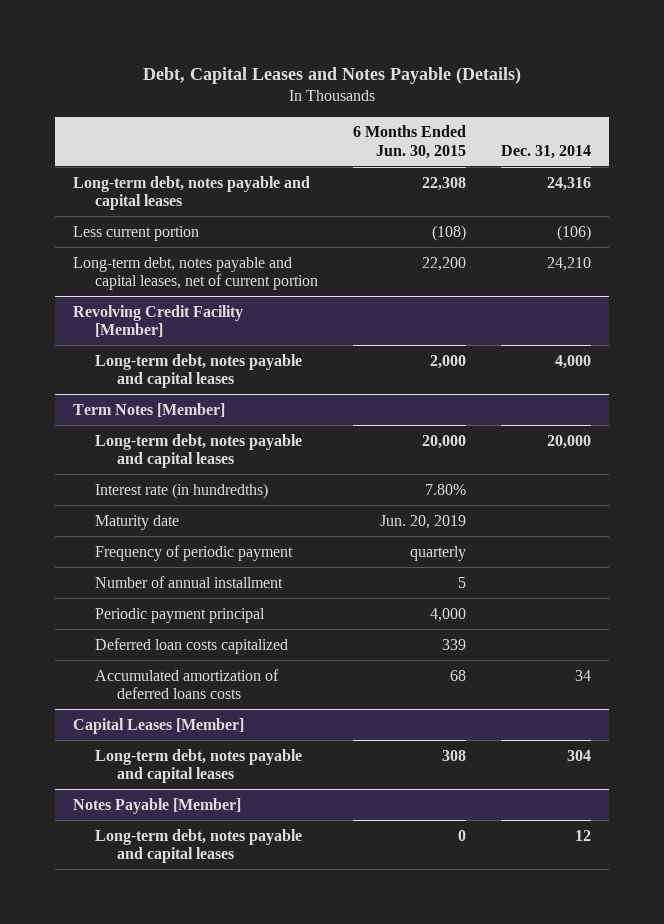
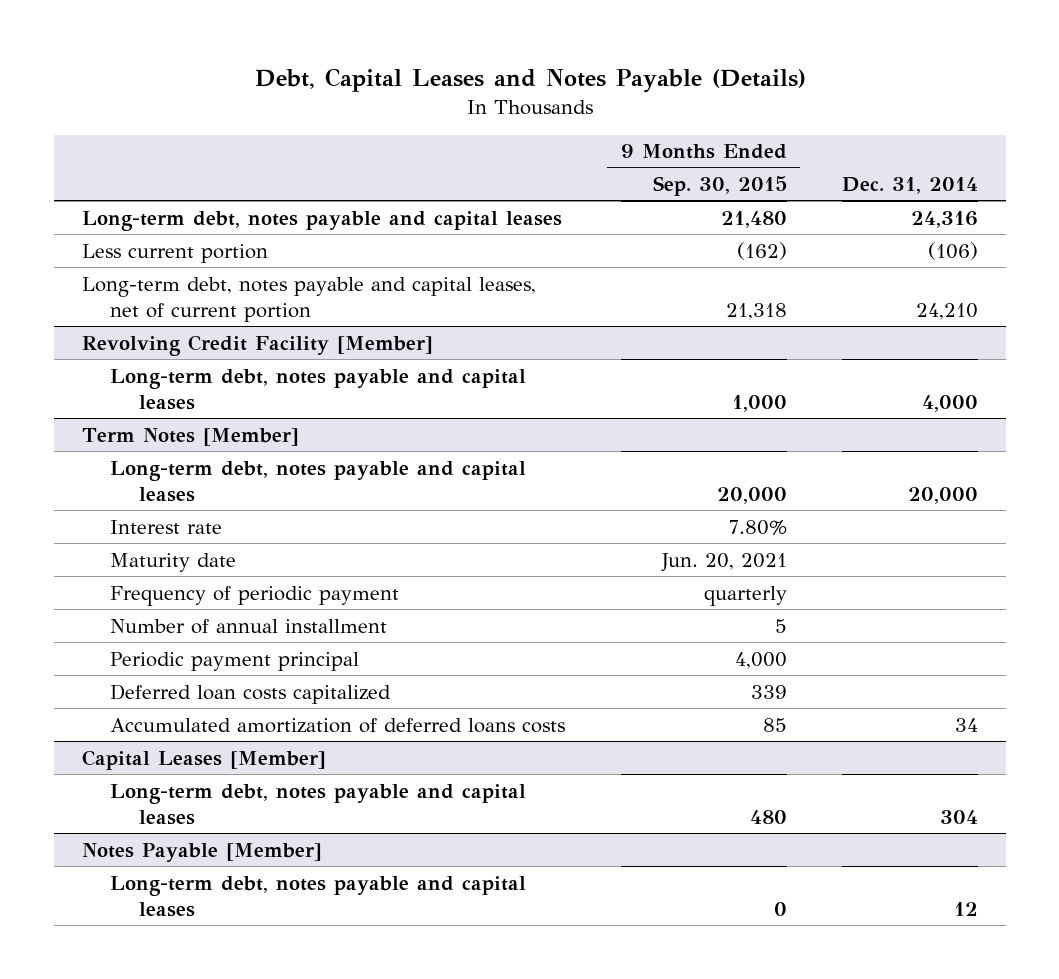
- | 6 Months Ended Jun. 30, 2015 | Dec. 31, 2014
+ | 9 Months Ended Sep. 30, 2015 | Dec. 31, 2014
@ Term Notes [Member]
- Interest rate (in hundredths) | 7.80% |
+ Interest rate | 7.80% |

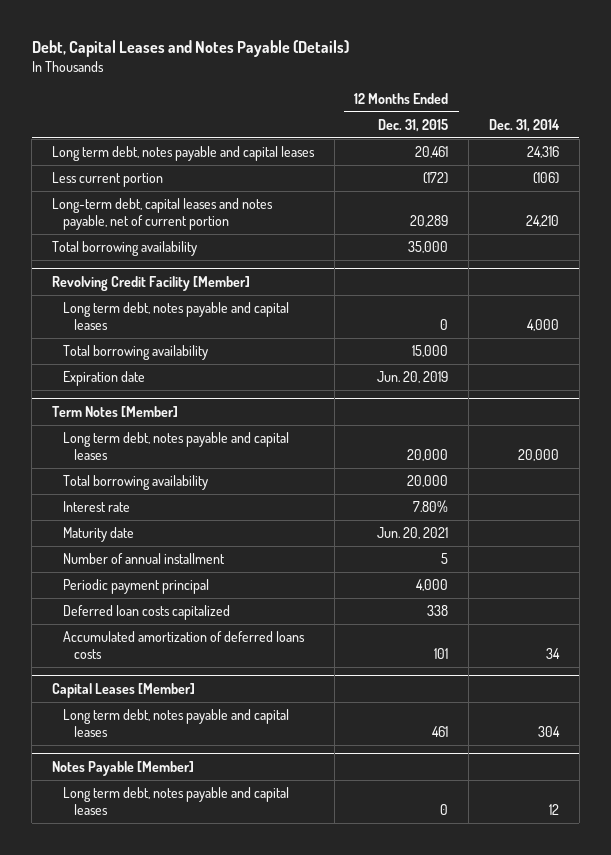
- | 9 Months Ended Sep. 30, 2015 | Dec. 31, 2014
+ | 12 Months Ended Dec. 31, 2015 | Dec. 31, 2014
- Long-term debt, notes payable and capital leases | 21,480 | 24,316
+ Long term debt, notes payable and capital leases | 20,461 | 24,316
- Long-term debt, notes payable and capital leases, net of current portion | 21,318 | 24,210
+ Long-term debt, capital leases and notes payable, net of current portion | 20,289 | 24,210
+ Total borrowing availability | 35,000 |
@ Revolving Credit Facility [Member]
- Long-term debt, notes payable and capital leases | 1,000 | 4,000
+ Long term debt, notes payable and capital leases | 0 | 4,000
+ Total borrowing availability | 15,000 |
+ Expiration date | Jun. 20, 2019 |
@ Term Notes [Member]
- Long-term debt, notes payable and capital leases | 20,000 | 20,000
+ Long term debt, notes payable and capital leases | 20,000 | 20,000
+ Total borrowing availability | 20,000 |
- Frequency of periodic payment | quarterly |
@ Capital Leases [Member]
- Long-term debt, notes payable and capital leases | 480 | 304
+ Long term debt, notes payable and capital leases | 461 | 304
@ Notes Payable [Member]
- Long-term debt, notes payable and capital leases | 0 | 12
+ Long term debt, notes payable and capital leases | 0 | 12

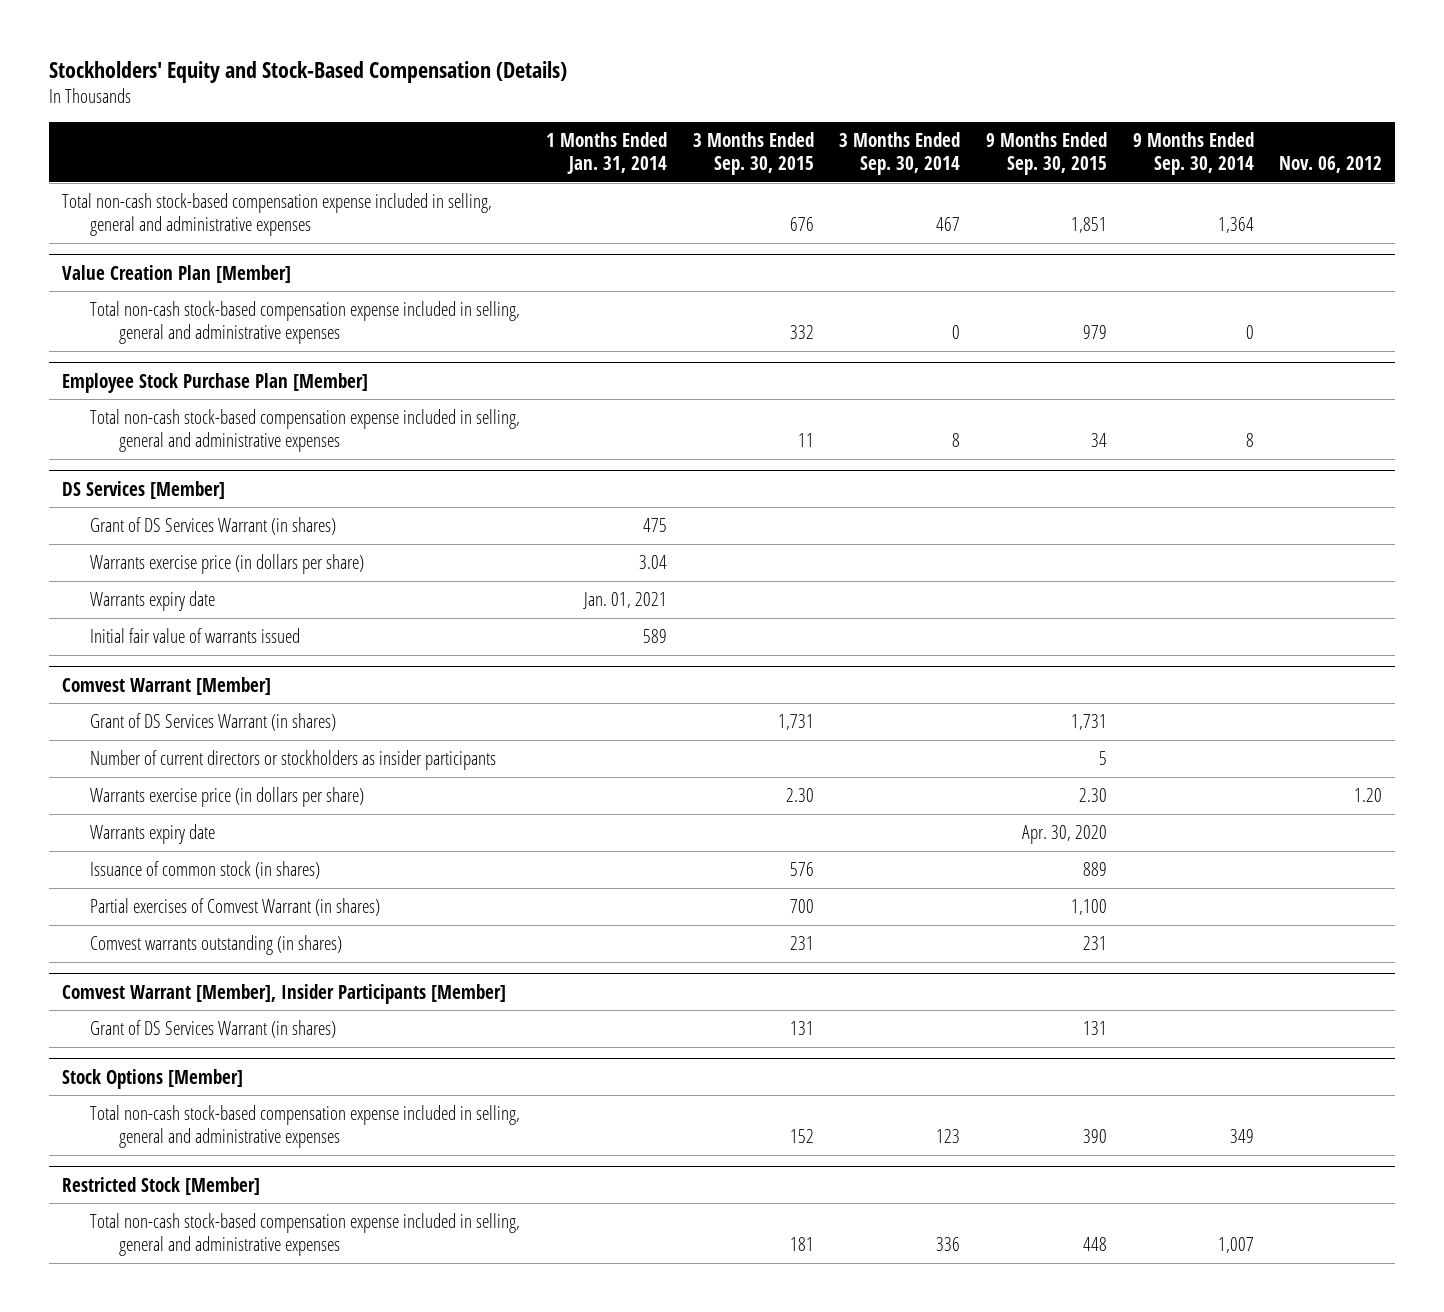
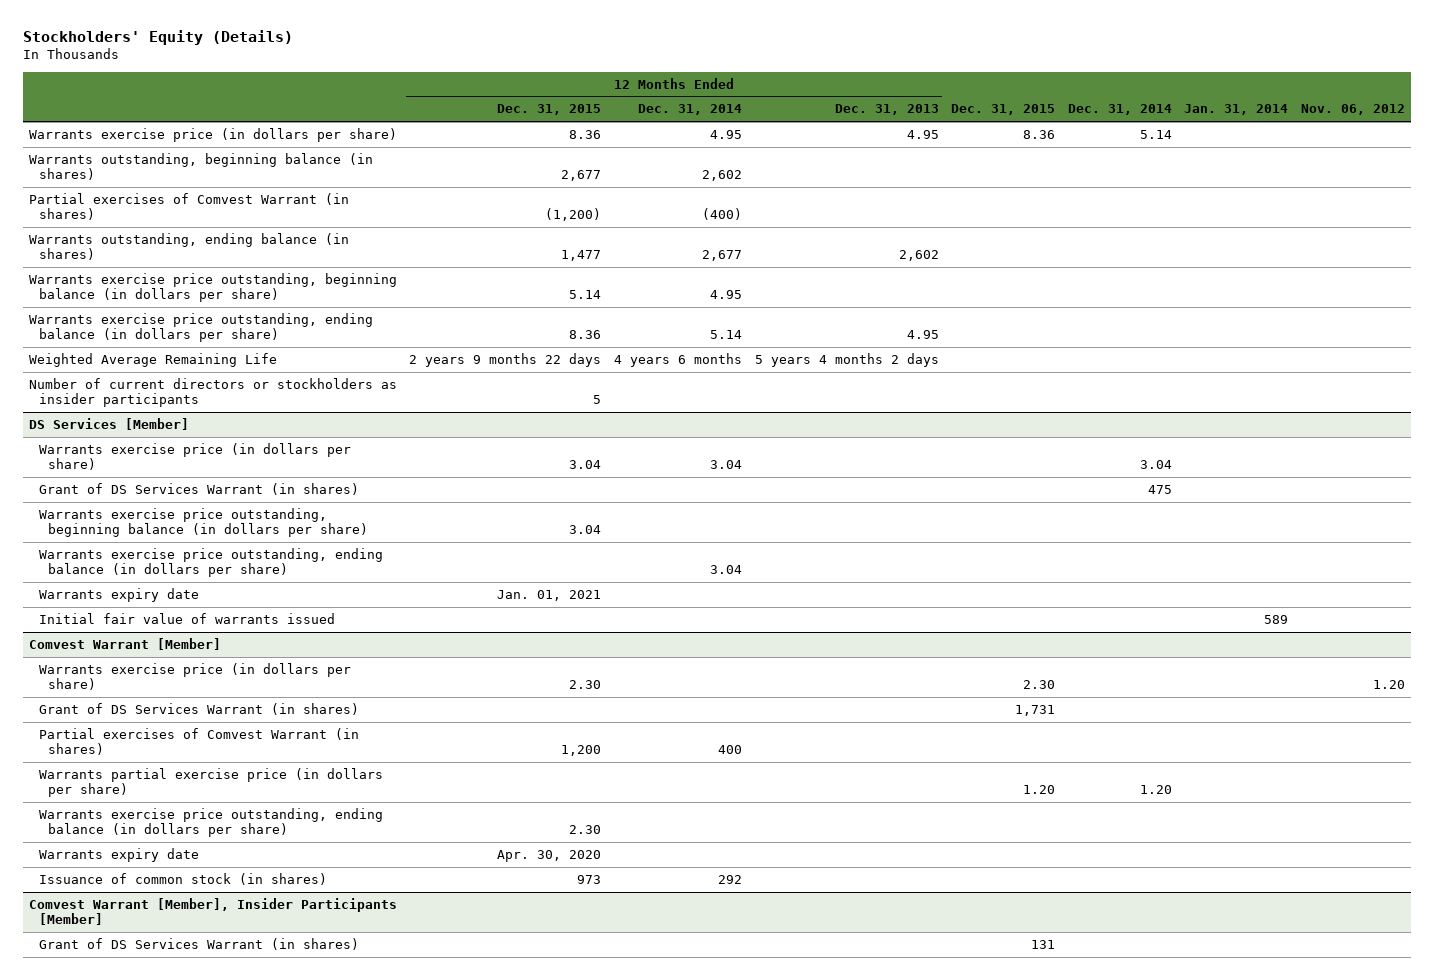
- Stockholders' Equity and Stock-Based Compensation (Details)
+ Stockholders' Equity (Details)
- | 1 Months Ended Jan. 31, 2014 | 3 Months Ended Sep. 30, 2015 | 3 Months Ended Sep. 30, 2014 | 9 Months Ended Sep. 30, 2015 | 9 Months Ended Sep. 30, 2014 | Nov. 06, 2012
+ | 12 Months Ended Dec. 31, 2015 | 12 Months Ended Dec. 31, 2014 | 12 Months Ended Dec. 31, 2013 | Dec. 31, 2015 | Dec. 31, 2014 | Jan. 31, 2014 | Nov. 06, 2012
- Total non-cash stock-based compensation expense included in selling, general and administrative expenses | | 676 | 467 | 1,851 | 1,364 |
- Value Creation Plan [Member]
- Total non-cash stock-based compensation expense included in selling, general and administrative expenses | | 332 | 0 | 979 | 0 |
- Employee Stock Purchase Plan [Member]
- Total non-cash stock-based compensation expense included in selling, general and administrative expenses | | 11 | 8 | 34 | 8 |
+ Warrants exercise price (in dollars per share) | 8.36 | 4.95 | 4.95 | 8.36 | 5.14 | |
+ Warrants outstanding, beginning balance (in shares) | 2,677 | 2,602 | | | | |
+ Partial exercises of Comvest Warrant (in shares) | (1,200) | (400) | | | | |
+ Warrants outstanding, ending balance (in shares) | 1,477 | 2,677 | 2,602 | | | |
+ Warrants exercise price outstanding, beginning balance (in dollars per share) | 5.14 | 4.95 | | | | |
+ Warrants exercise price outstanding, ending balance (in dollars per share) | 8.36 | 5.14 | 4.95 | | | |
+ Weighted Average Remaining Life | 2 years 9 months 22 days | 4 years 6 months | 5 years 4 months 2 days | | | |
+ Number of current directors or stockholders as insider participants | 5 | | | | | |
@ DS Services [Member]
moved down: Grant of DS Services Warrant (in shares) | | | | | 475 | |
+ Warrants exercise price outstanding, beginning balance (in dollars per share) | 3.04 | | | | | |
+ Warrants exercise price outstanding, ending balance (in dollars per share) | | 3.04 | | | | |
@ Comvest Warrant [Member]
- Number of current directors or stockholders as insider participants | | | | 5 | |
moved down: Grant of DS Services Warrant (in shares) | | | | 1,731 | | |
moved up: Partial exercises of Comvest Warrant (in shares) | 1,200 | 400 | | | | |
+ Warrants partial exercise price (in dollars per share) | | | | 1.20 | 1.20 | |
+ Warrants exercise price outstanding, ending balance (in dollars per share) | 2.30 | | | | | |
- Comvest warrants outstanding (in shares) | | 231 | | 231 | |
- Stock Options [Member]
- Total non-cash stock-based compensation expense included in selling, general and administrative expenses | | 152 | 123 | 390 | 349 |
- Restricted Stock [Member]
- Total non-cash stock-based compensation expense included in selling, general and administrative expenses | | 181 | 336 | 448 | 1,007 |

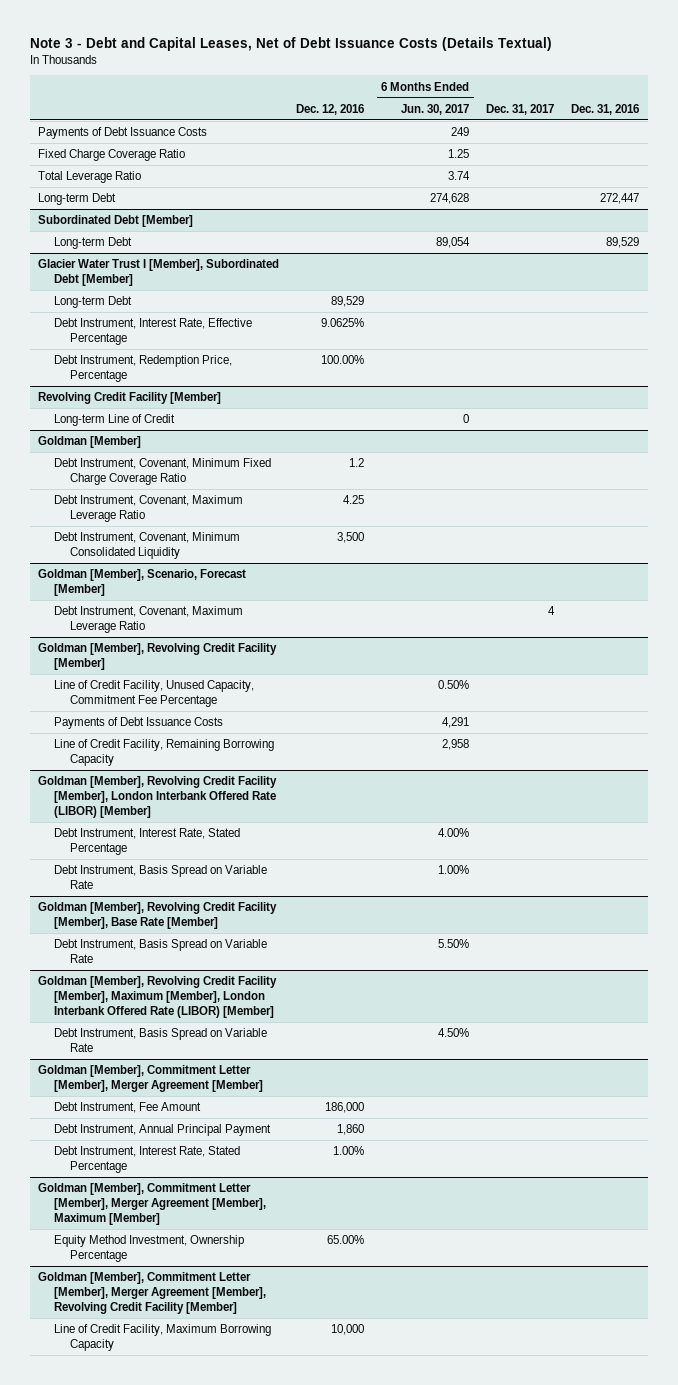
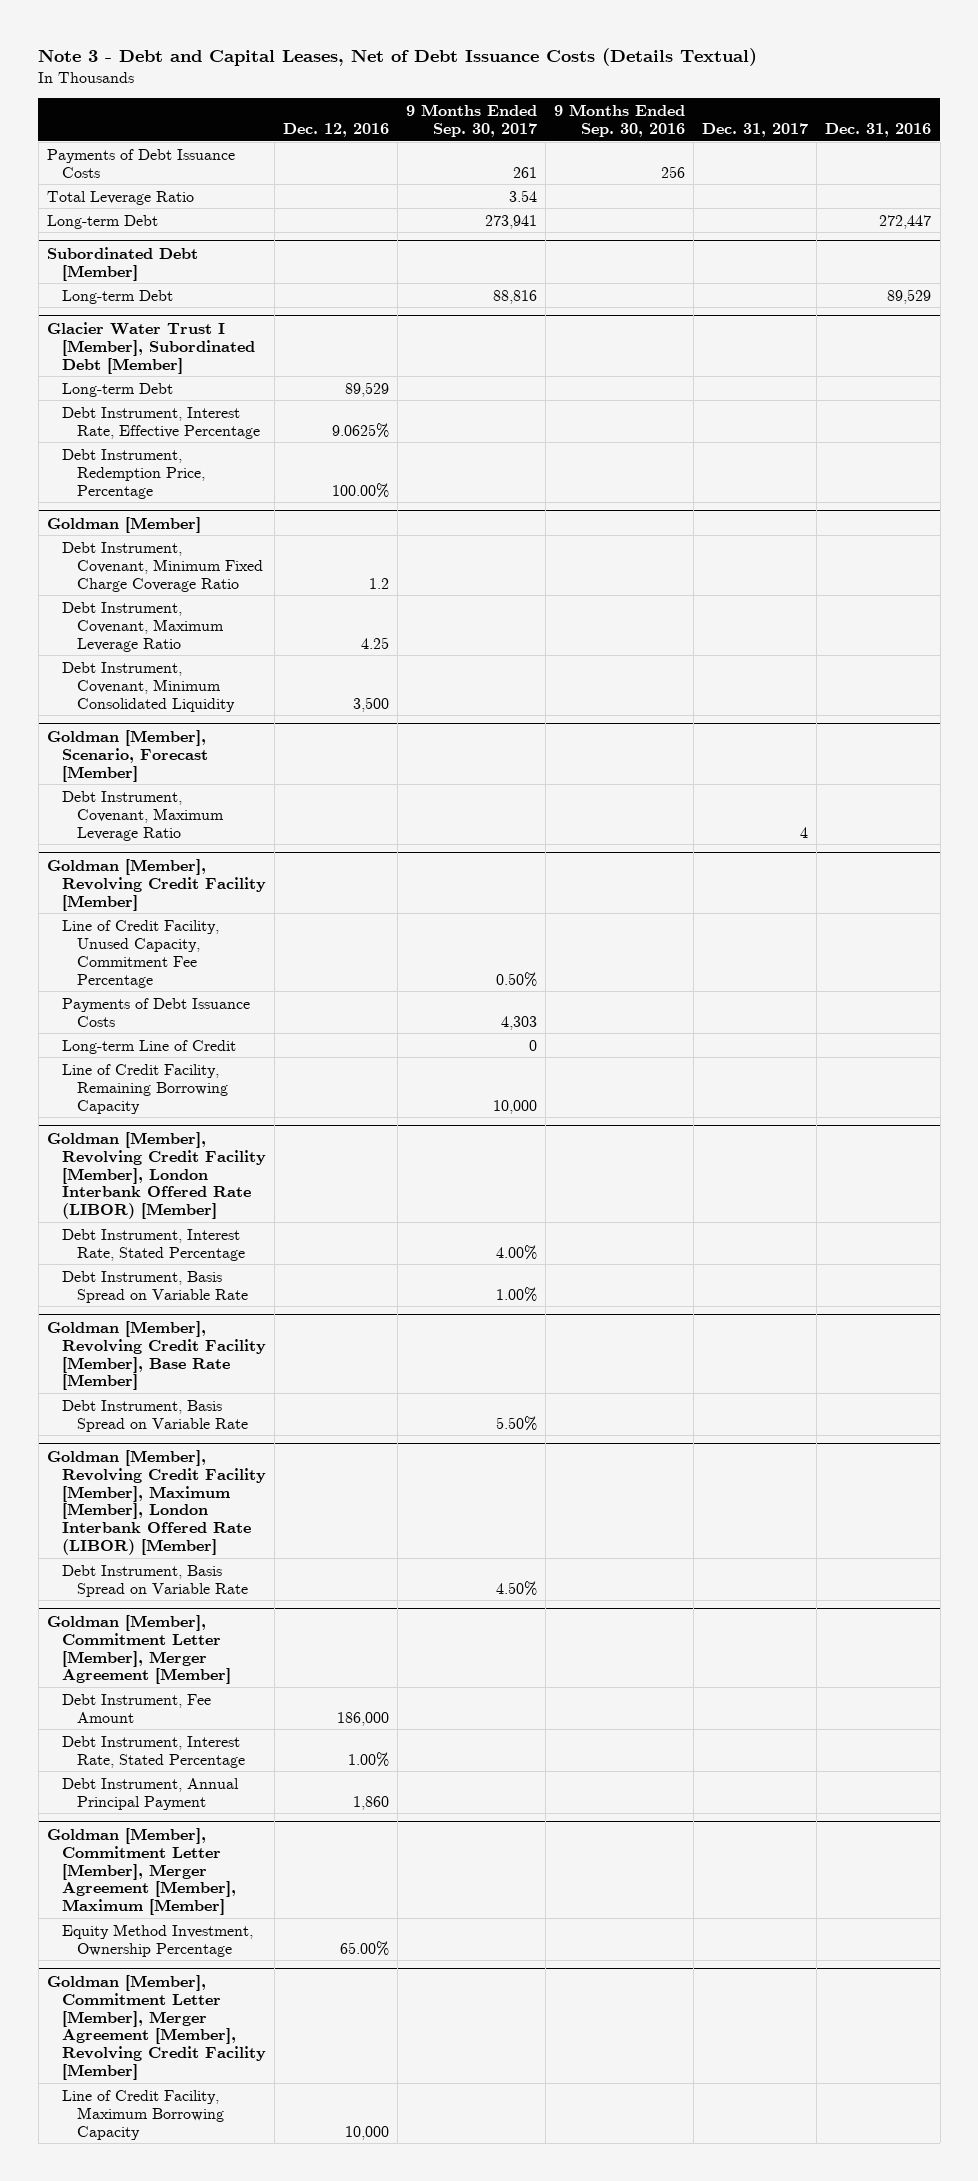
- | Dec. 12, 2016 | 6 Months Ended Jun. 30, 2017 | Dec. 31, 2017 | Dec. 31, 2016
+ | Dec. 12, 2016 | 9 Months Ended Sep. 30, 2017 | 9 Months Ended Sep. 30, 2016 | Dec. 31, 2017 | Dec. 31, 2016
- Fixed Charge Coverage Ratio | | 1.25 | |
- Revolving Credit Facility [Member]
- Long-term Line of Credit | | 0 | |
@ Goldman [Member], Revolving Credit Facility [Member]
+ Long-term Line of Credit | | 0 | | |
@ Goldman [Member], Commitment Letter [Member], Merger Agreement [Member]
moved down: Debt Instrument, Annual Principal Payment | 1,860 | | | |

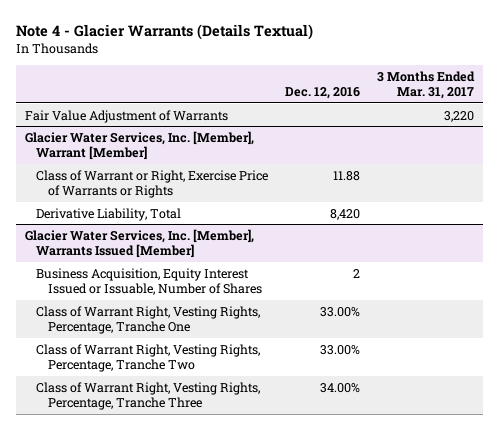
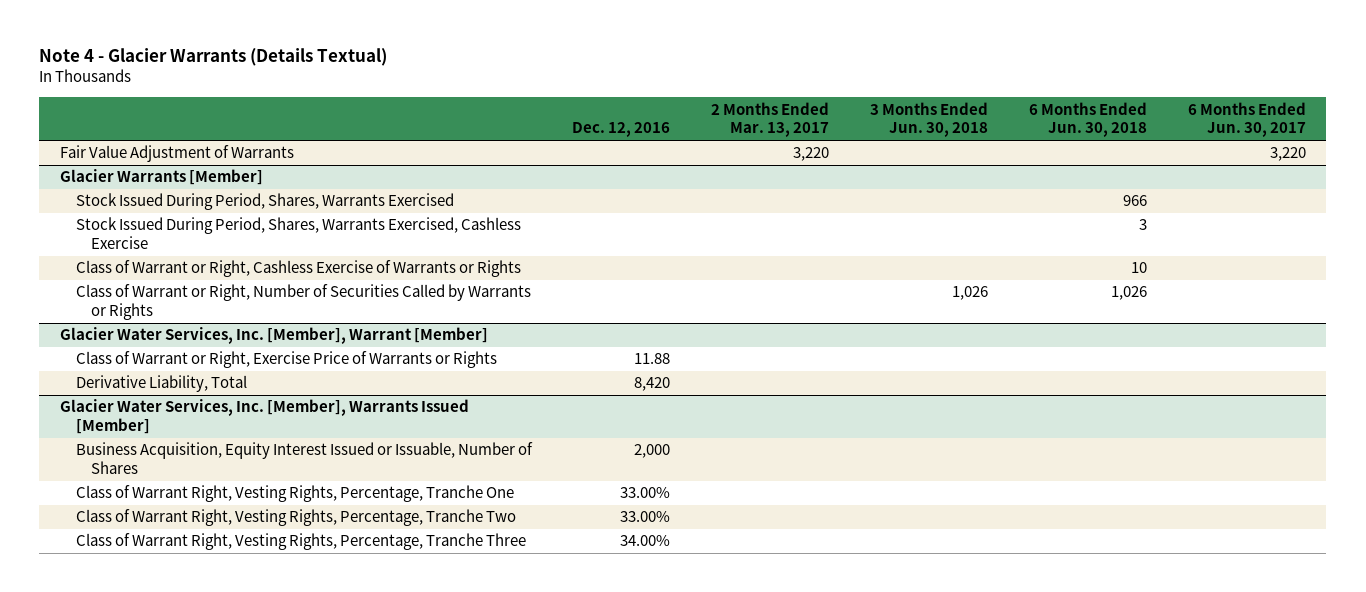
- | Dec. 12, 2016 | 3 Months Ended Mar. 31, 2017
+ | Dec. 12, 2016 | 2 Months Ended Mar. 13, 2017 | 3 Months Ended Jun. 30, 2018 | 6 Months Ended Jun. 30, 2018 | 6 Months Ended Jun. 30, 2017
+ Glacier Warrants [Member]
+ Stock Issued During Period, Shares, Warrants Exercised | | | | 966 |
+ Stock Issued During Period, Shares, Warrants Exercised, Cashless Exercise | | | | 3 |
+ Class of Warrant or Right, Cashless Exercise of Warrants or Rights | | | | 10 |
+ Class of Warrant or Right, Number of Securities Called by Warrants or Rights | | | 1,026 | 1,026 |
@ Glacier Water Services, Inc. [Member], Warrants Issued [Member]
- Business Acquisition, Equity Interest Issued or Issuable, Number of Shares | 2 |
+ Business Acquisition, Equity Interest Issued or Issuable, Number of Shares | 2,000 | | | |

